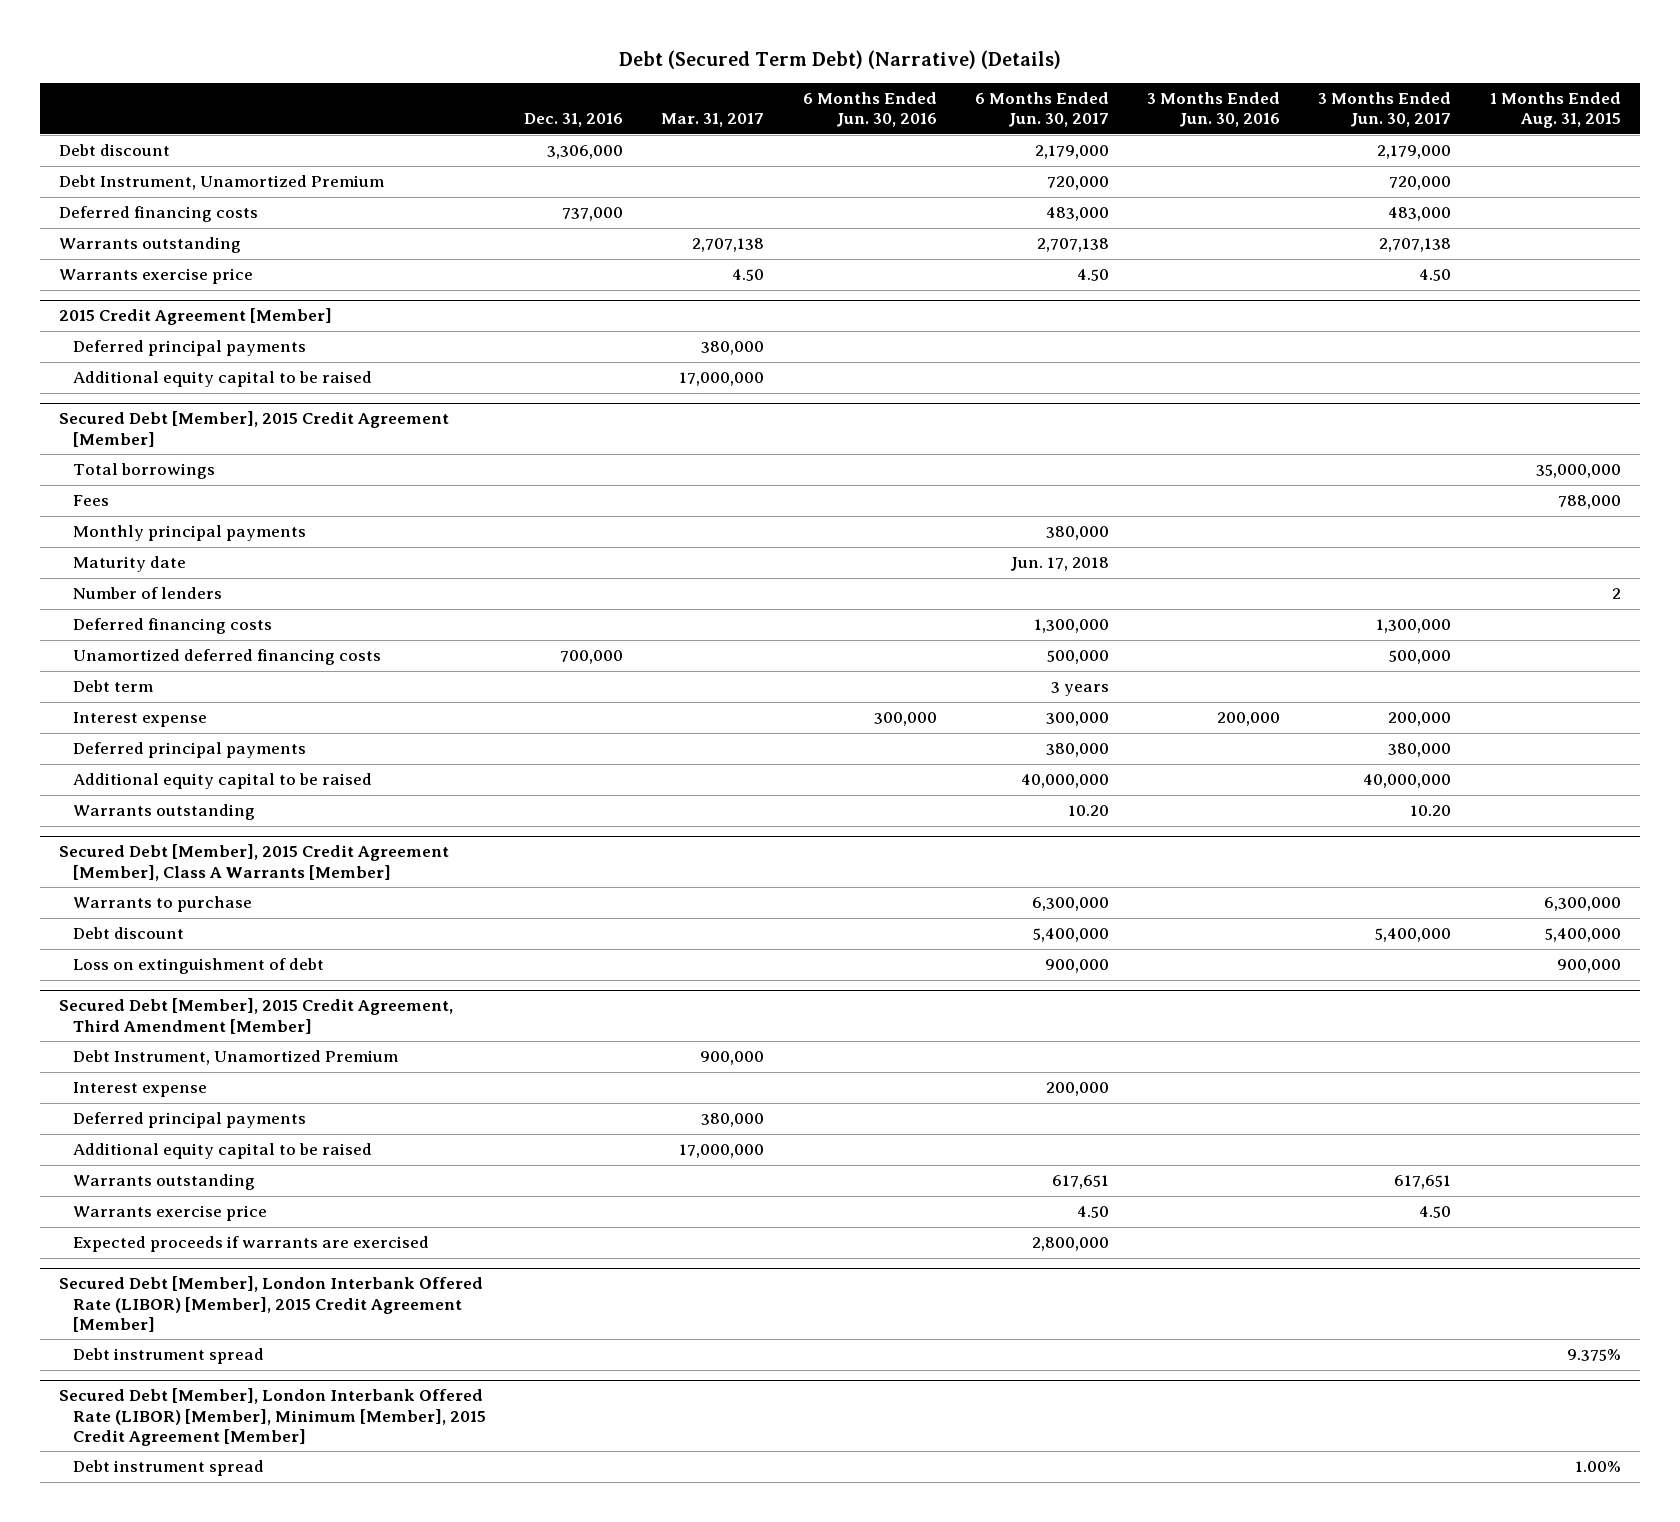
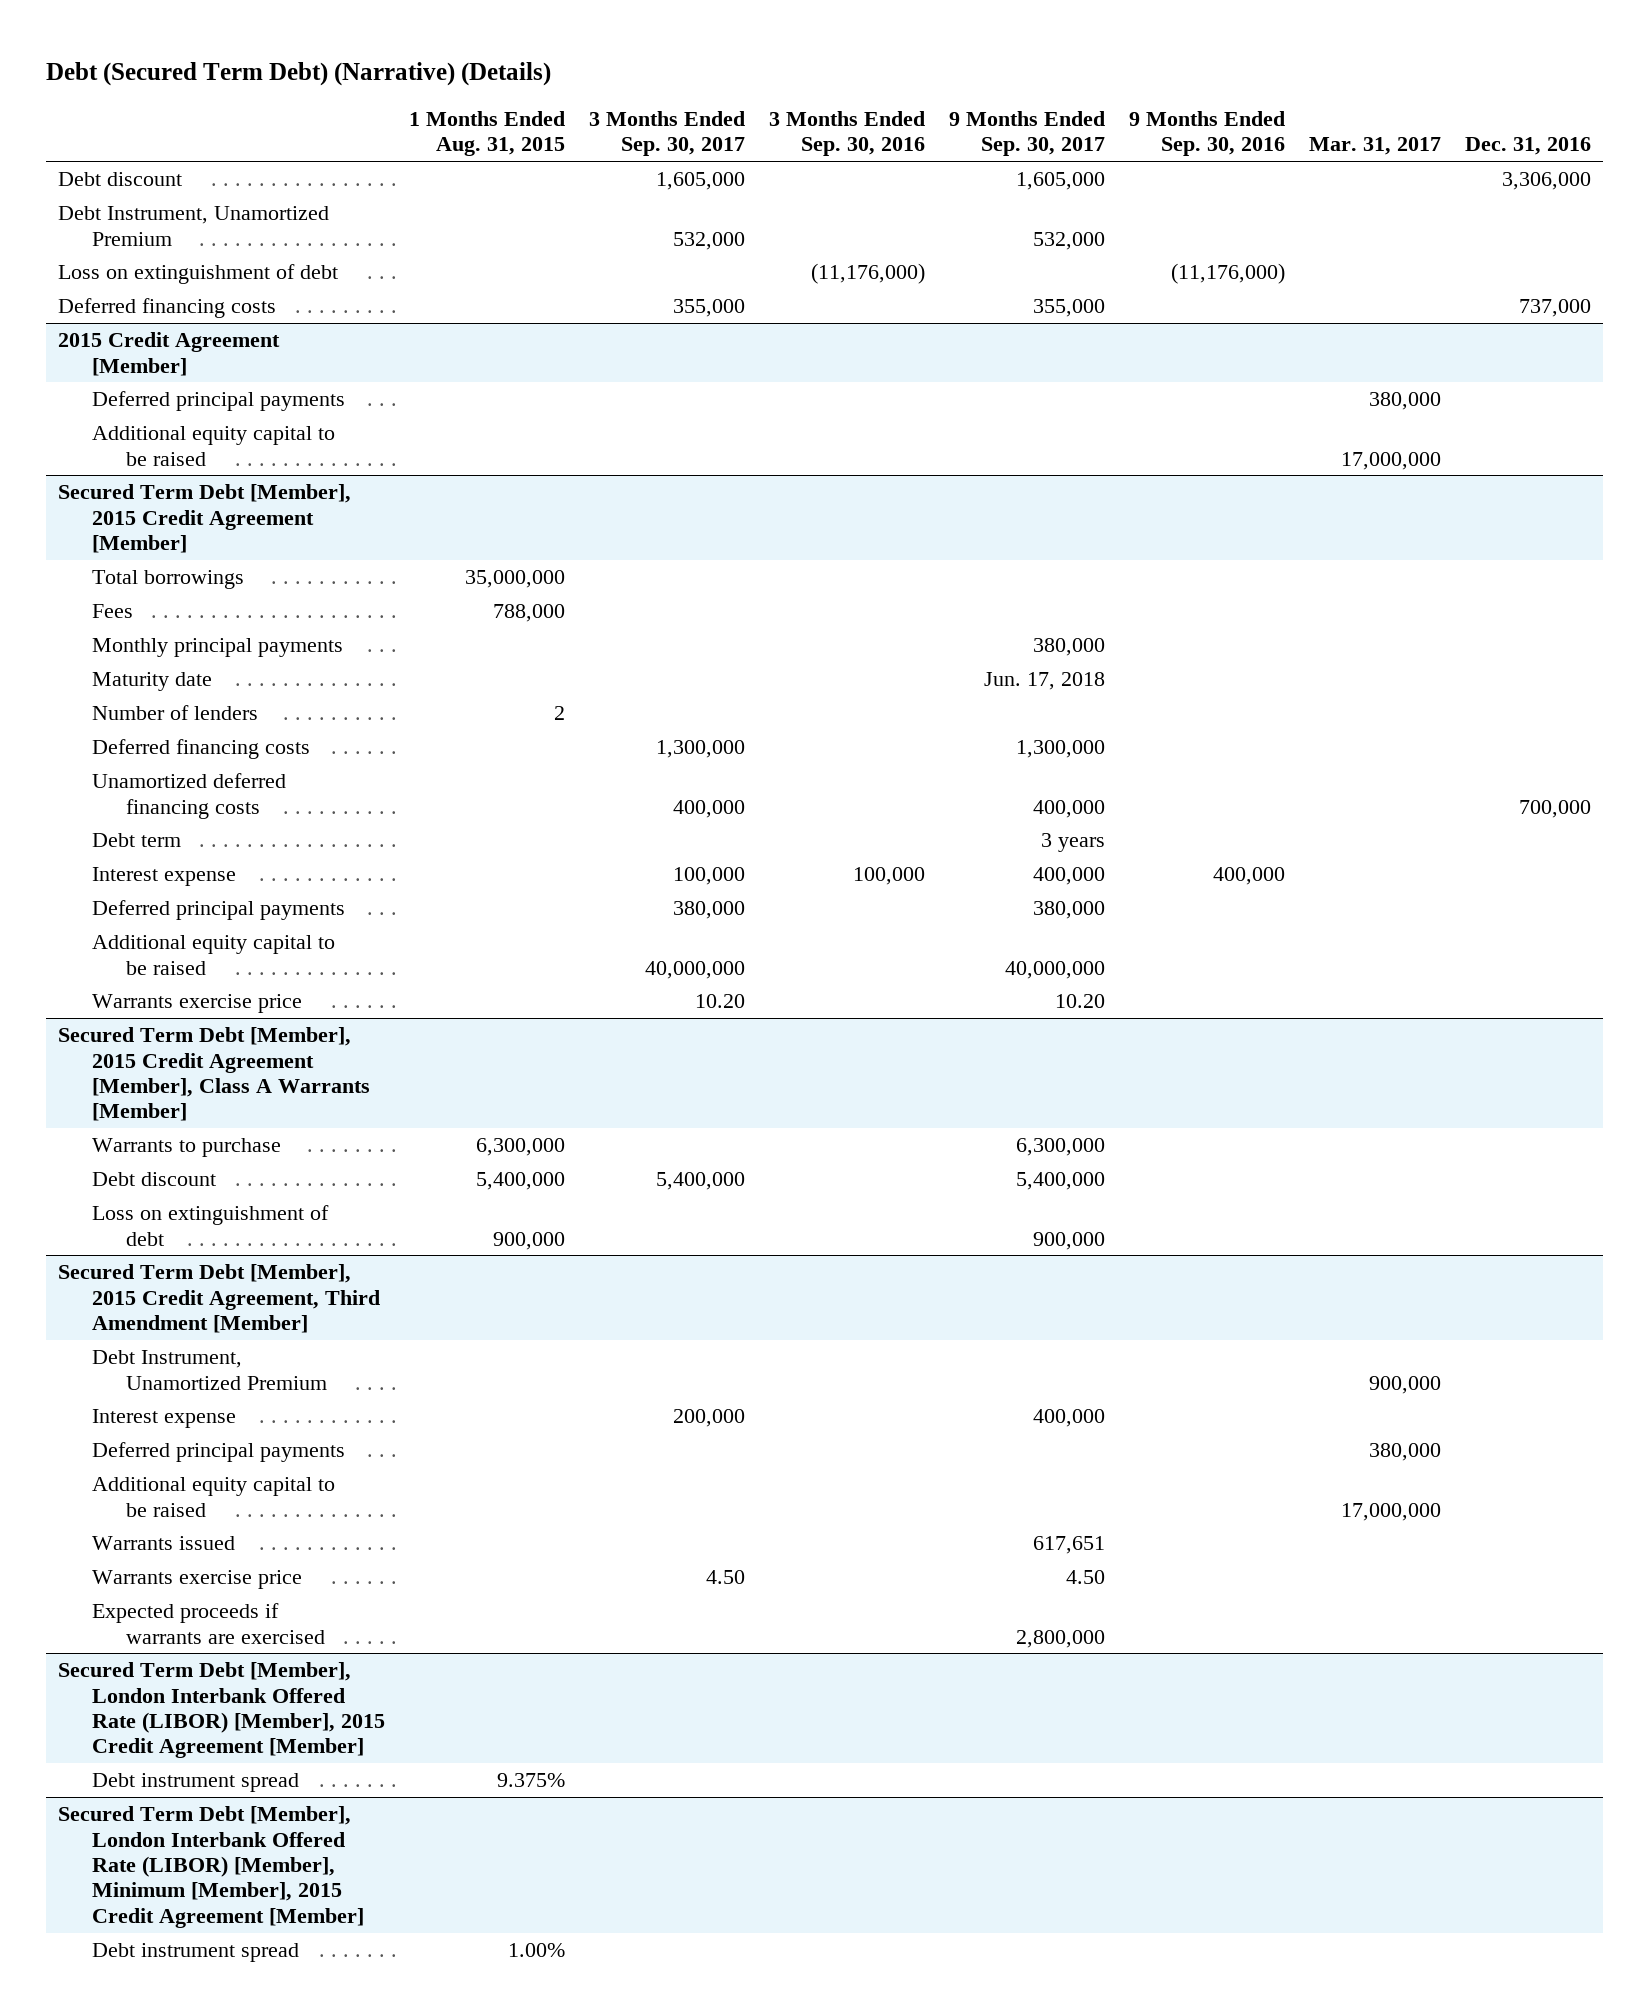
- | Dec. 31, 2016 | Mar. 31, 2017 | 6 Months Ended Jun. 30, 2016 | 6 Months Ended Jun. 30, 2017 | 3 Months Ended Jun. 30, 2016 | 3 Months Ended Jun. 30, 2017 | 1 Months Ended Aug. 31, 2015
+ | 1 Months Ended Aug. 31, 2015 | 3 Months Ended Sep. 30, 2017 | 3 Months Ended Sep. 30, 2016 | 9 Months Ended Sep. 30, 2017 | 9 Months Ended Sep. 30, 2016 | Mar. 31, 2017 | Dec. 31, 2016
+ Loss on extinguishment of debt | | | (11,176,000) | | (11,176,000) | |
- Warrants outstanding | | 2,707,138 | | 2,707,138 | | 2,707,138 |
- Warrants exercise price | | 4.50 | | 4.50 | | 4.50 |
- Secured Debt [Member], 2015 Credit Agreement [Member]
+ Secured Term Debt [Member], 2015 Credit Agreement [Member]
- Warrants outstanding | | | | 10.20 | | 10.20 |
- Secured Debt [Member], 2015 Credit Agreement [Member], Class A Warrants [Member]
+ Warrants exercise price | | 10.20 | | 10.20 | | |
+ Secured Term Debt [Member], 2015 Credit Agreement [Member], Class A Warrants [Member]
- Secured Debt [Member], 2015 Credit Agreement, Third Amendment [Member]
+ Secured Term Debt [Member], 2015 Credit Agreement, Third Amendment [Member]
- Warrants outstanding | | | | 617,651 | | 617,651 |
+ Warrants issued | | | | 617,651 | | |
- Secured Debt [Member], London Interbank Offered Rate (LIBOR) [Member], 2015 Credit Agreement [Member]
+ Secured Term Debt [Member], London Interbank Offered Rate (LIBOR) [Member], 2015 Credit Agreement [Member]
- Secured Debt [Member], London Interbank Offered Rate (LIBOR) [Member], Minimum [Member], 2015 Credit Agreement [Member]
+ Secured Term Debt [Member], London Interbank Offered Rate (LIBOR) [Member], Minimum [Member], 2015 Credit Agreement [Member]

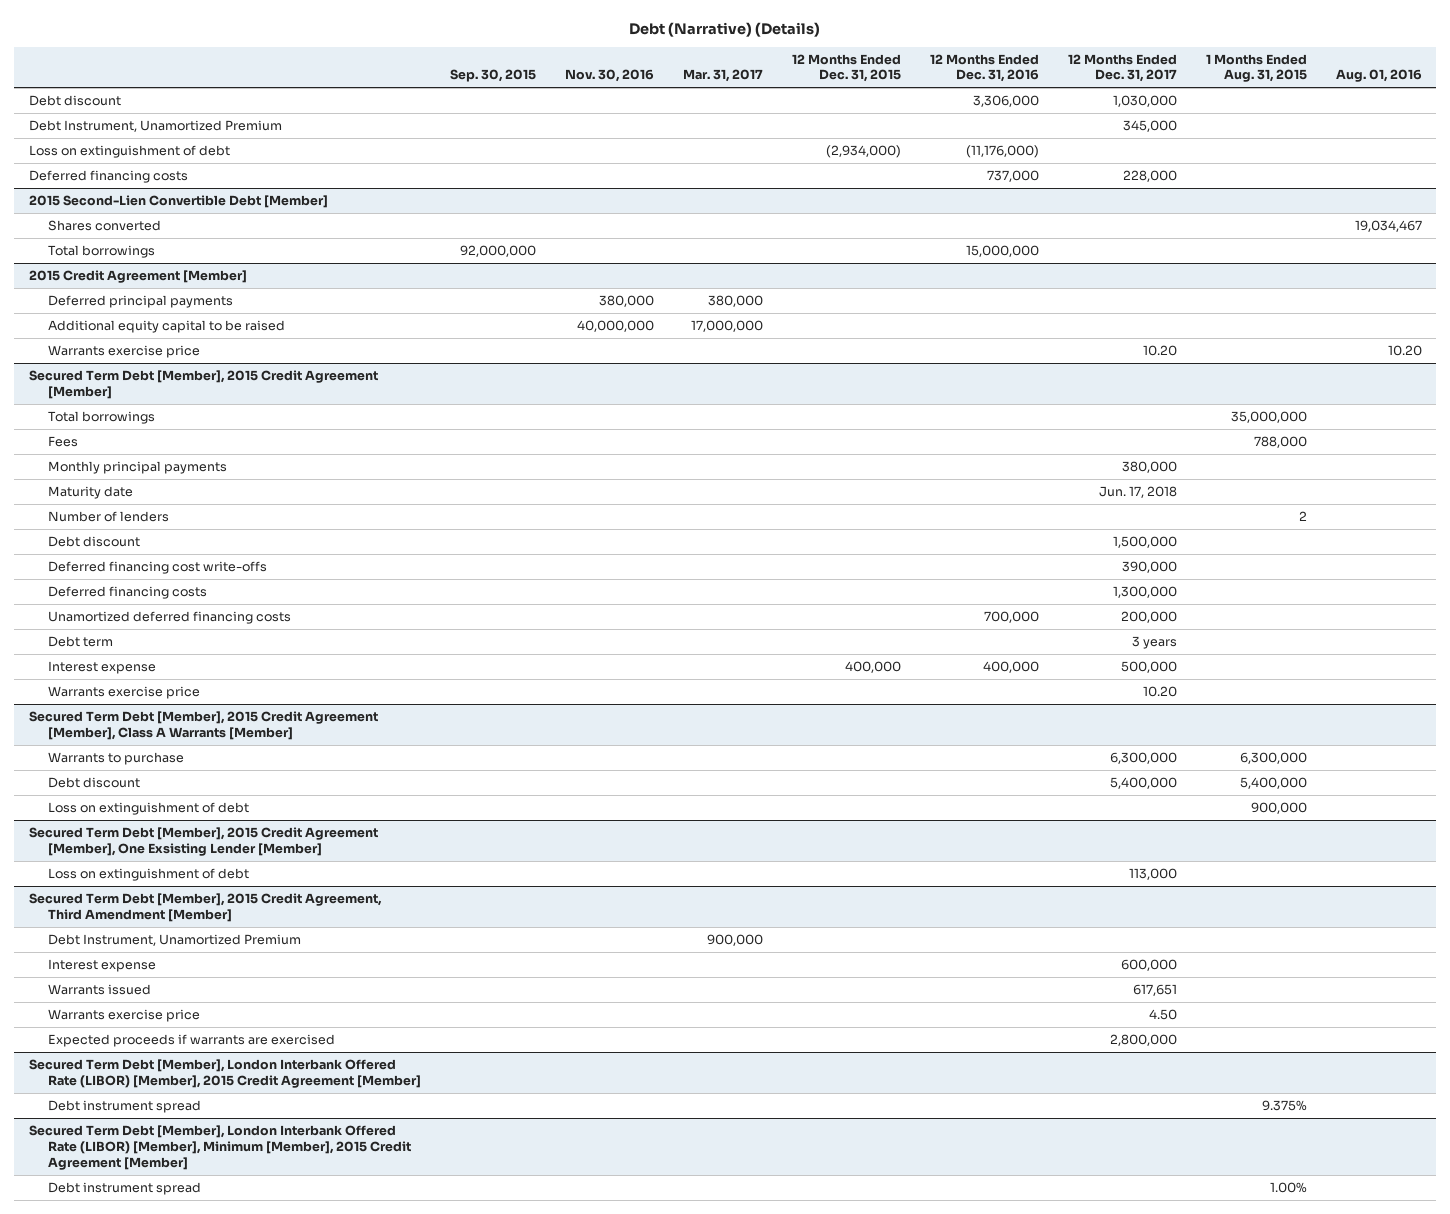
- Debt (Secured Term Debt) (Narrative) (Details)
+ Debt (Narrative) (Details)
- | 1 Months Ended Aug. 31, 2015 | 3 Months Ended Sep. 30, 2017 | 3 Months Ended Sep. 30, 2016 | 9 Months Ended Sep. 30, 2017 | 9 Months Ended Sep. 30, 2016 | Mar. 31, 2017 | Dec. 31, 2016
+ | Sep. 30, 2015 | Nov. 30, 2016 | Mar. 31, 2017 | 12 Months Ended Dec. 31, 2015 | 12 Months Ended Dec. 31, 2016 | 12 Months Ended Dec. 31, 2017 | 1 Months Ended Aug. 31, 2015 | Aug. 01, 2016
+ 2015 Second-Lien Convertible Debt [Member]
+ Shares converted | | | | | | | | 19,034,467
+ Total borrowings | 92,000,000 | | | | 15,000,000 | | |
@ 2015 Credit Agreement [Member]
+ Warrants exercise price | | | | | | 10.20 | | 10.20
@ Secured Term Debt [Member], 2015 Credit Agreement [Member]
+ Debt discount | | | | | | 1,500,000 | |
+ Deferred financing cost write-offs | | | | | | 390,000 | |
- Deferred principal payments | | 380,000 | | 380,000 | | |
- Additional equity capital to be raised | | 40,000,000 | | 40,000,000 | | |
+ Secured Term Debt [Member], 2015 Credit Agreement [Member], One Exsisting Lender [Member]
+ Loss on extinguishment of debt | | | | | | 113,000 | |
@ Secured Term Debt [Member], 2015 Credit Agreement, Third Amendment [Member]
- Deferred principal payments | | | | | | 380,000 |
- Additional equity capital to be raised | | | | | | 17,000,000 |

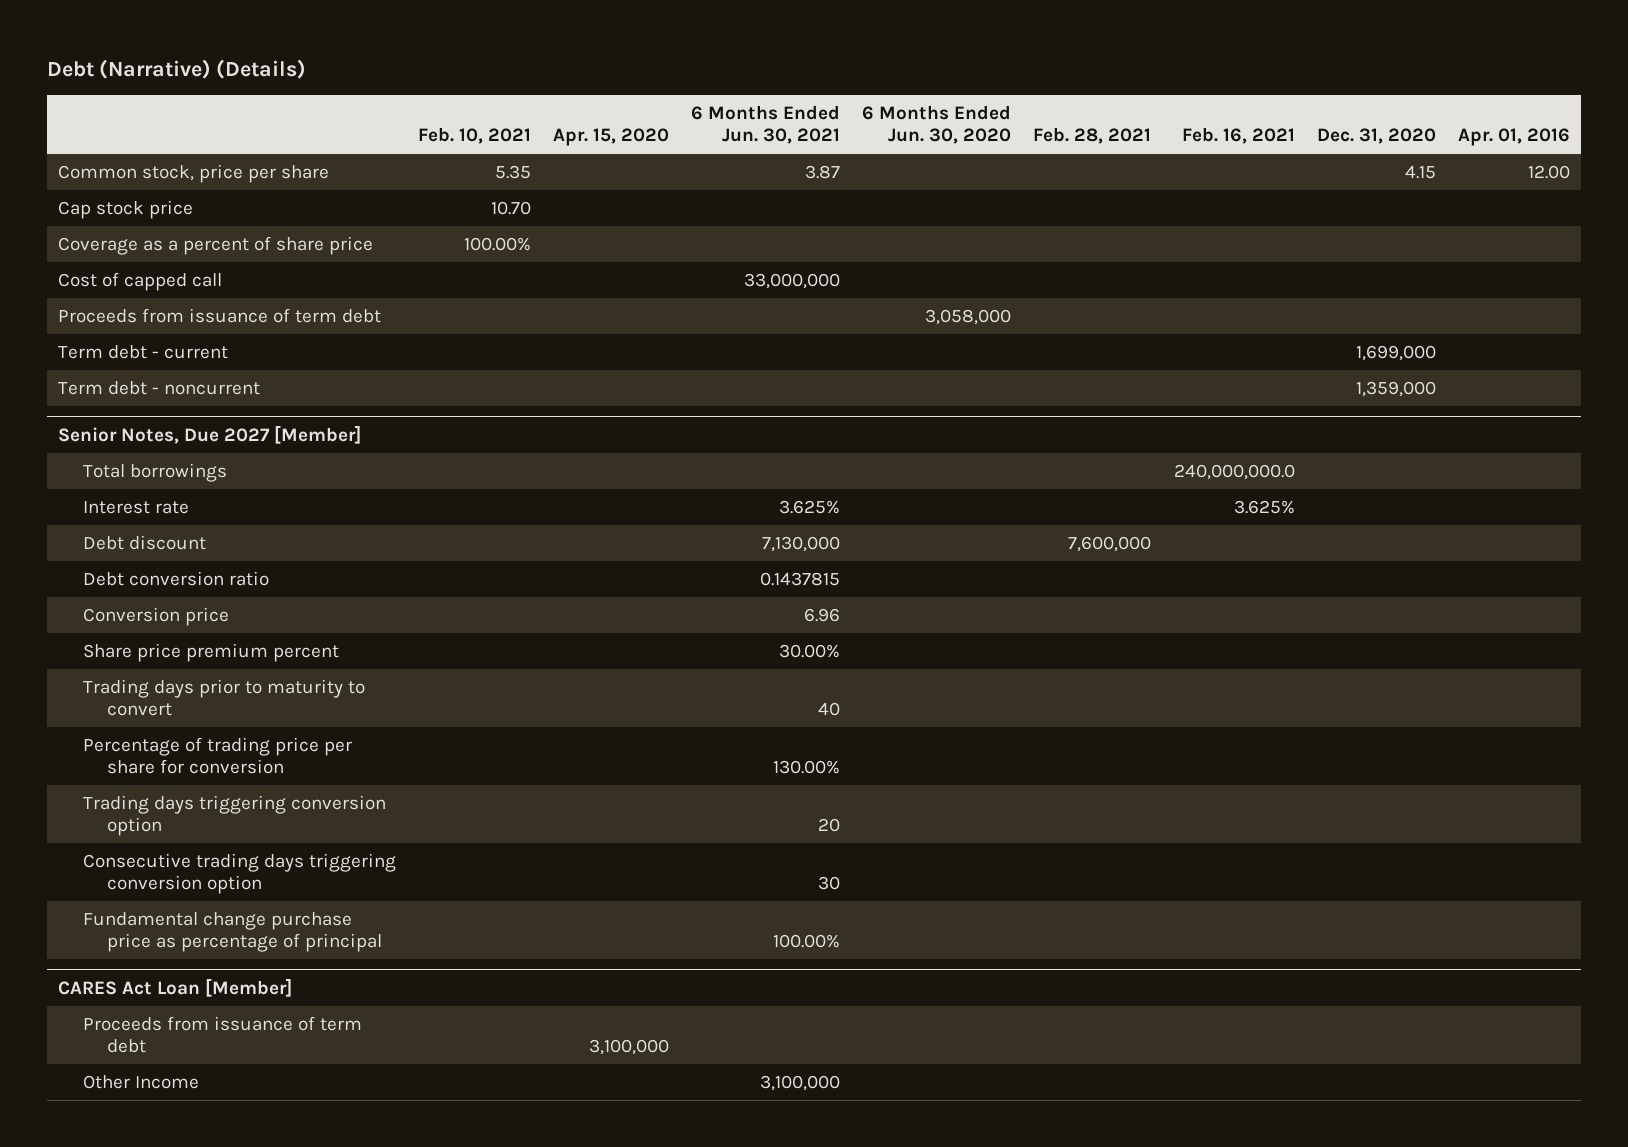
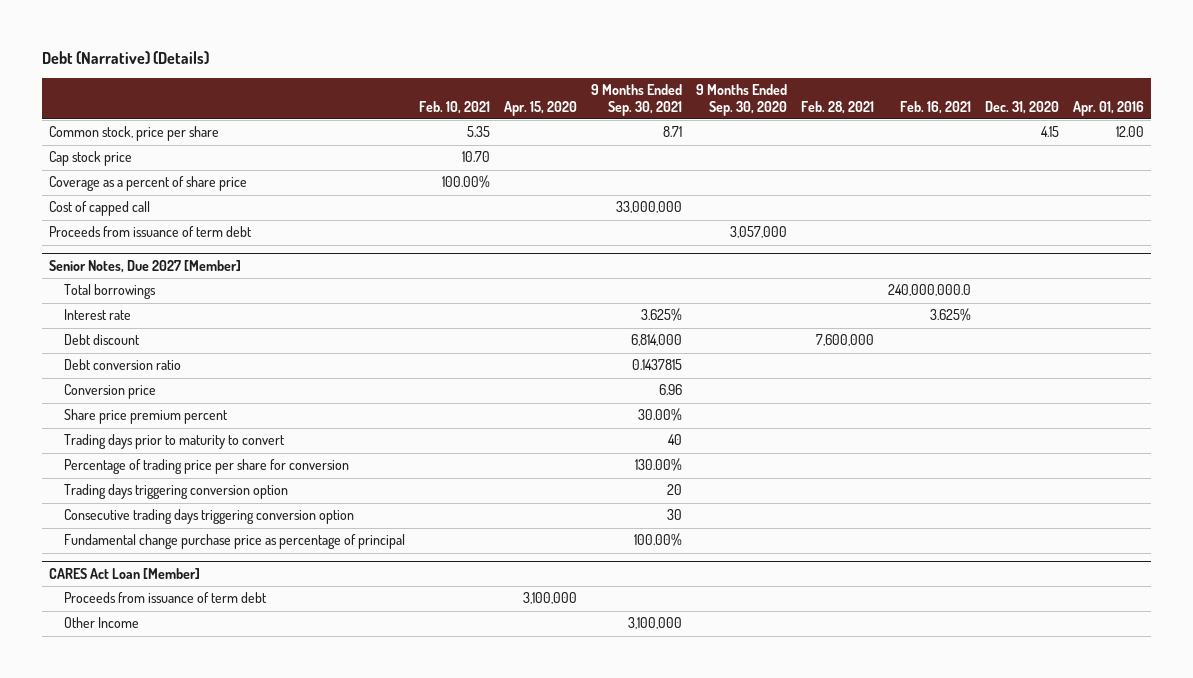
- | Feb. 10, 2021 | Apr. 15, 2020 | 6 Months Ended Jun. 30, 2021 | 6 Months Ended Jun. 30, 2020 | Feb. 28, 2021 | Feb. 16, 2021 | Dec. 31, 2020 | Apr. 01, 2016
+ | Feb. 10, 2021 | Apr. 15, 2020 | 9 Months Ended Sep. 30, 2021 | 9 Months Ended Sep. 30, 2020 | Feb. 28, 2021 | Feb. 16, 2021 | Dec. 31, 2020 | Apr. 01, 2016
- Term debt - current | | | | | | | 1,699,000 |
- Term debt - noncurrent | | | | | | | 1,359,000 |

